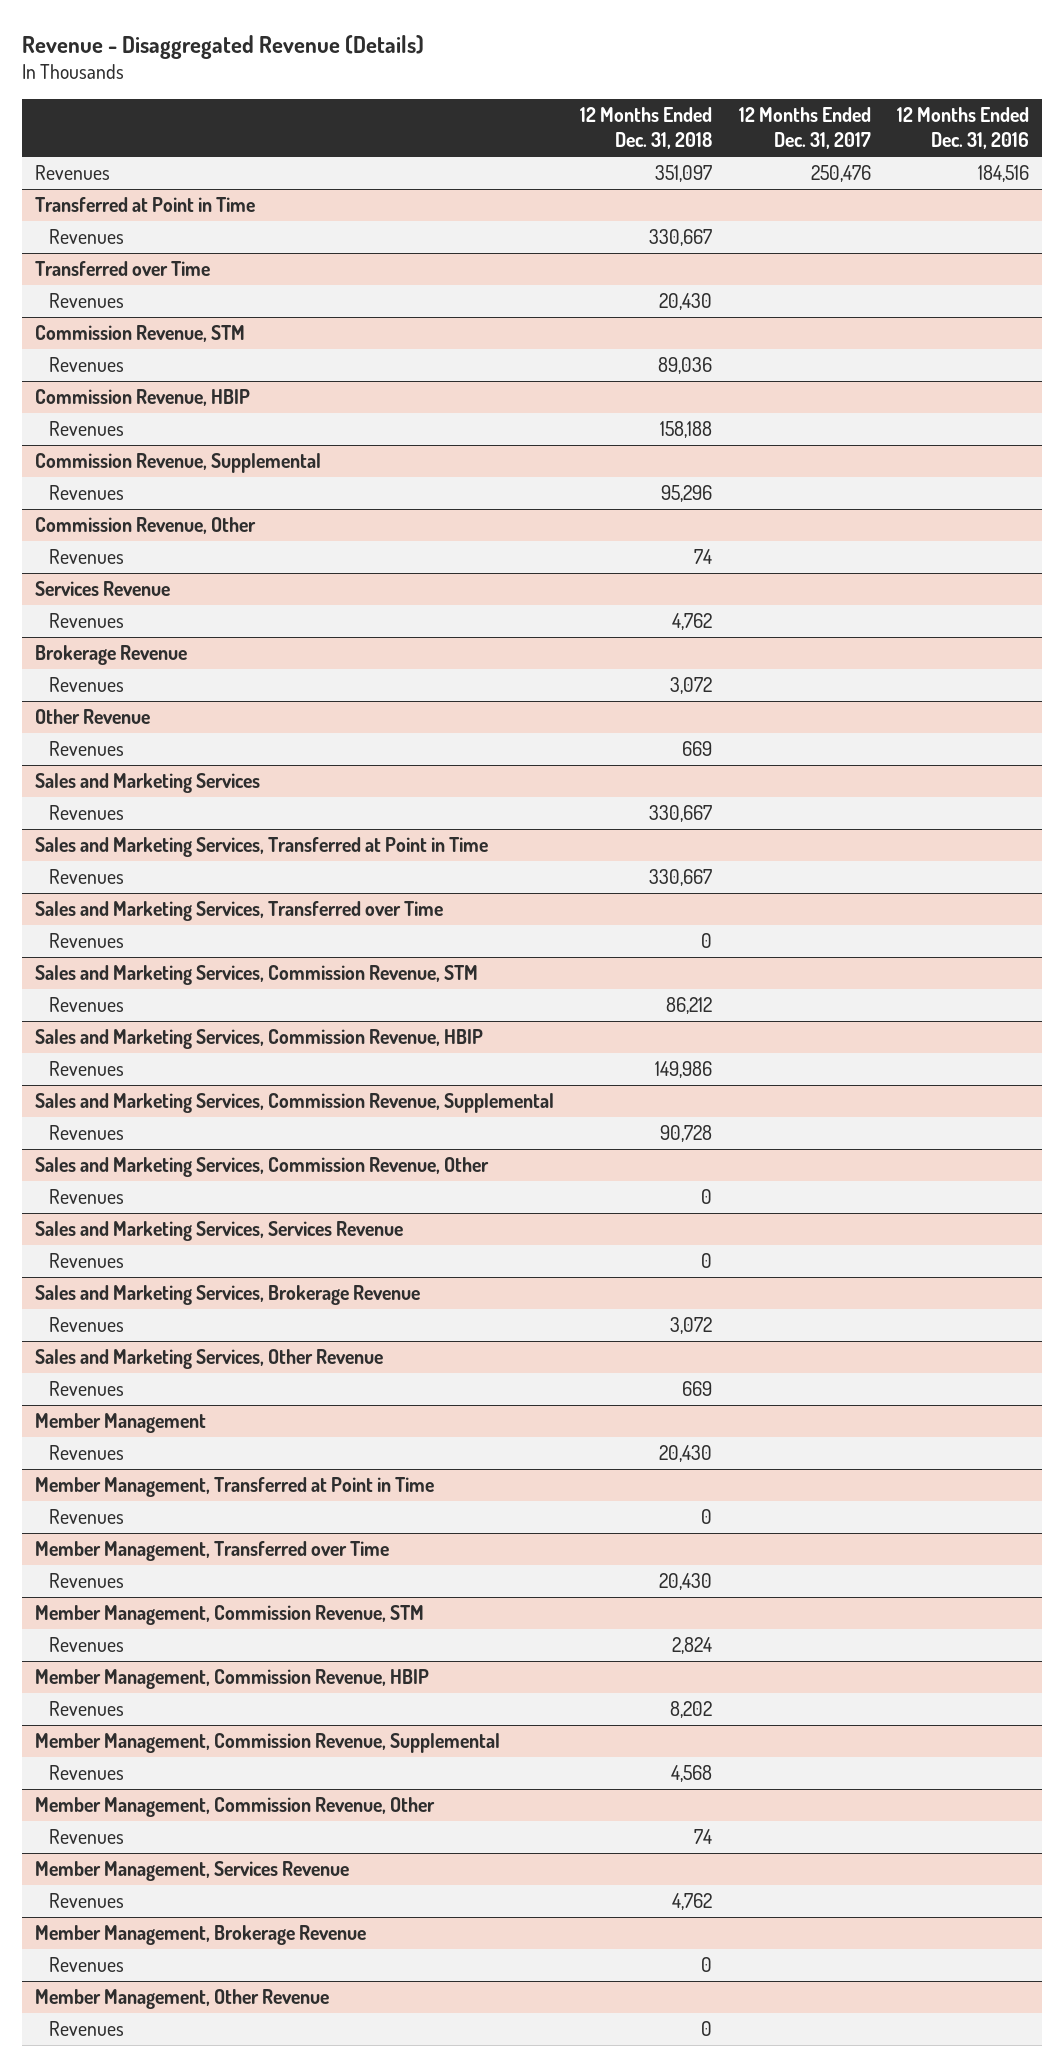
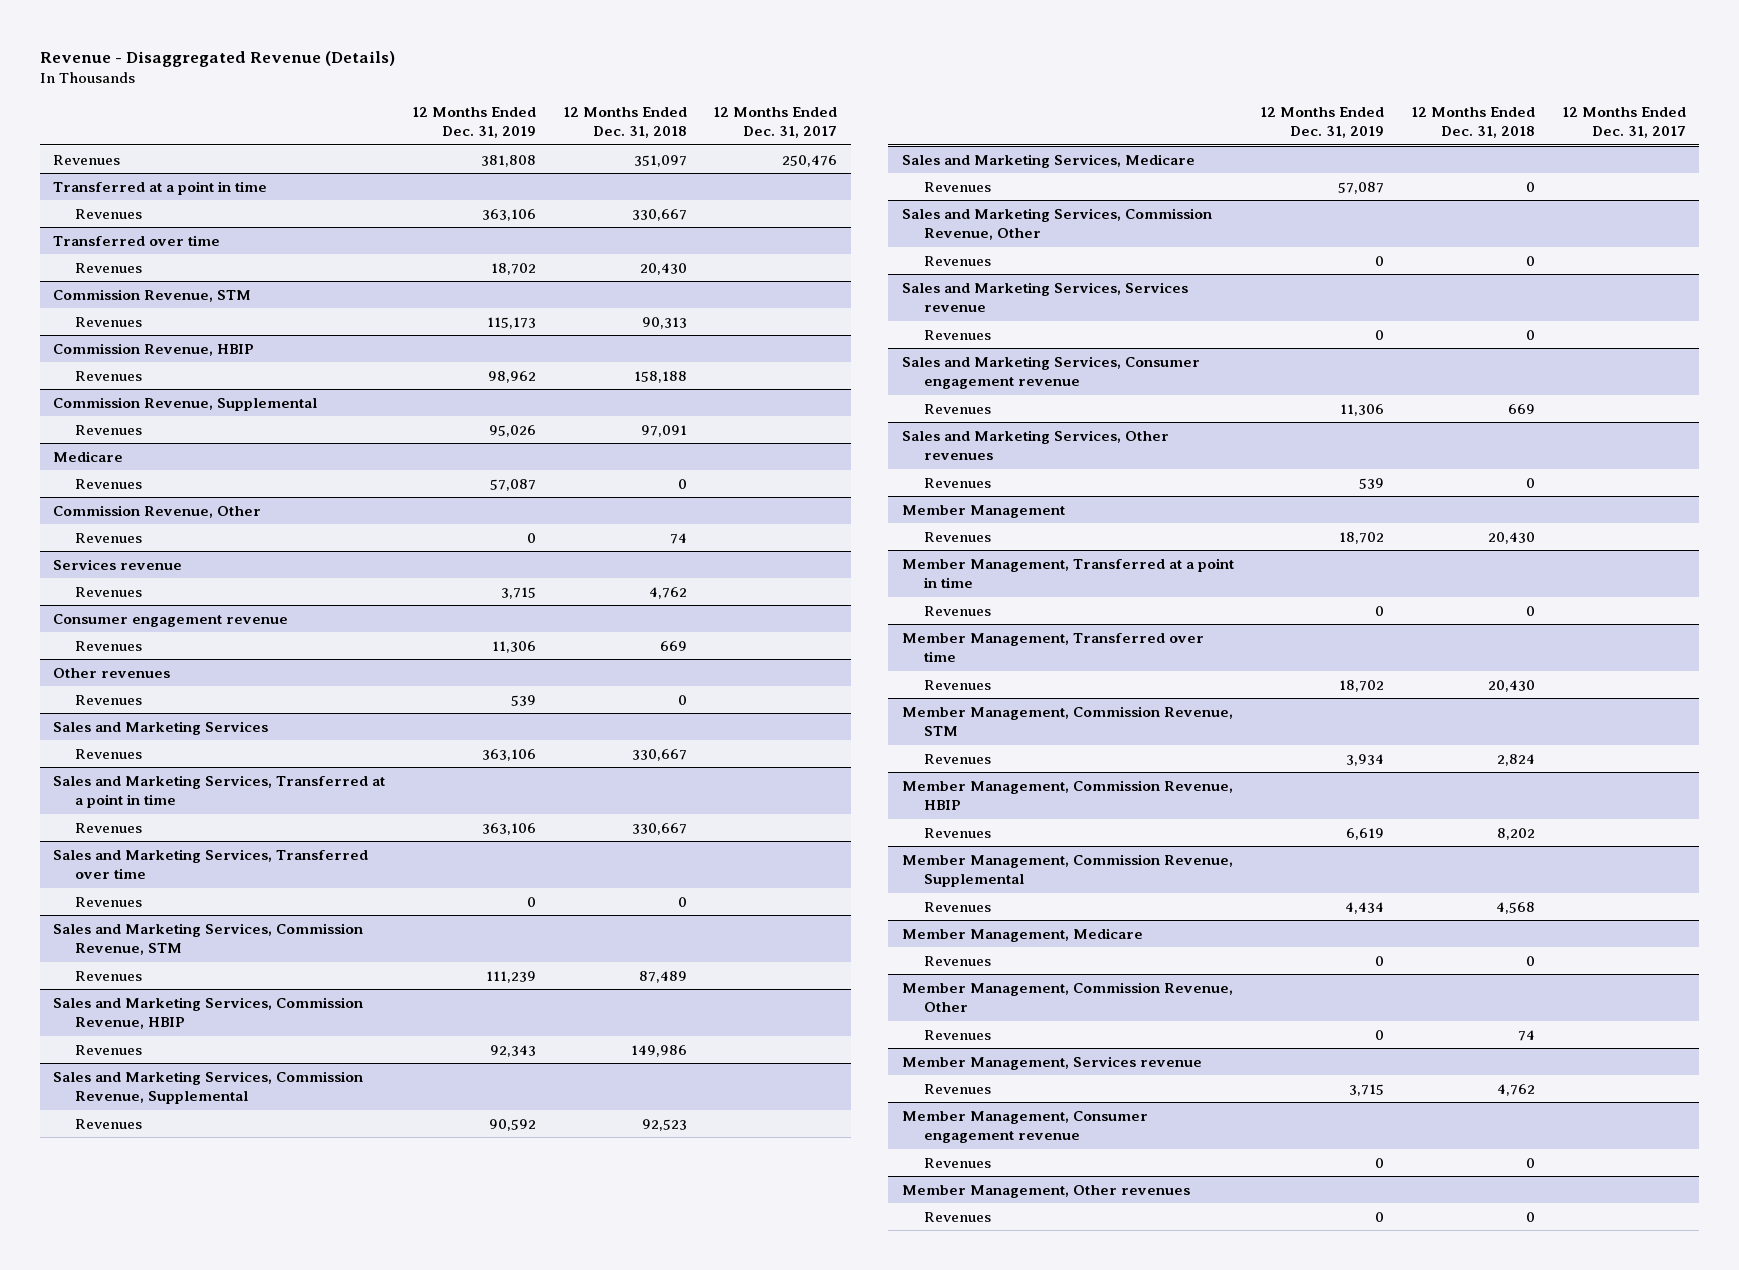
- | 12 Months Ended Dec. 31, 2018 | 12 Months Ended Dec. 31, 2017 | 12 Months Ended Dec. 31, 2016
+ | 12 Months Ended Dec. 31, 2019 | 12 Months Ended Dec. 31, 2018 | 12 Months Ended Dec. 31, 2017
- Transferred at Point in Time
+ Transferred at a point in time
- Transferred over Time
+ Transferred over time
@ Commission Revenue, STM
- Revenues | 89,036 | |
+ Revenues | 115,173 | 90,313 |
@ Commission Revenue, Supplemental
- Revenues | 95,296 | |
+ Revenues | 95,026 | 97,091 |
+ Medicare
+ Revenues | 57,087 | 0 |
- Services Revenue
+ Services revenue
- Brokerage Revenue
- Revenues | 3,072 | |
- Other Revenue
+ Consumer engagement revenue
+ Other revenues
+ Revenues | 539 | 0 |
- Sales and Marketing Services, Transferred at Point in Time
+ Sales and Marketing Services, Transferred at a point in time
- Sales and Marketing Services, Transferred over Time
+ Sales and Marketing Services, Transferred over time
@ Sales and Marketing Services, Commission Revenue, STM
- Revenues | 86,212 | |
+ Revenues | 111,239 | 87,489 |
@ Sales and Marketing Services, Commission Revenue, Supplemental
- Revenues | 90,728 | |
+ Revenues | 90,592 | 92,523 |
+ Sales and Marketing Services, Medicare
+ Revenues | 57,087 | 0 |
- Sales and Marketing Services, Services Revenue
+ Sales and Marketing Services, Services revenue
- Sales and Marketing Services, Brokerage Revenue
- Revenues | 3,072 | |
- Sales and Marketing Services, Other Revenue
+ Sales and Marketing Services, Consumer engagement revenue
+ Sales and Marketing Services, Other revenues
+ Revenues | 539 | 0 |
- Member Management, Transferred at Point in Time
+ Member Management, Transferred at a point in time
- Member Management, Transferred over Time
+ Member Management, Transferred over time
+ Member Management, Medicare
+ Revenues | 0 | 0 |
- Member Management, Services Revenue
+ Member Management, Services revenue
- Member Management, Brokerage Revenue
+ Member Management, Consumer engagement revenue
- Member Management, Other Revenue
+ Member Management, Other revenues

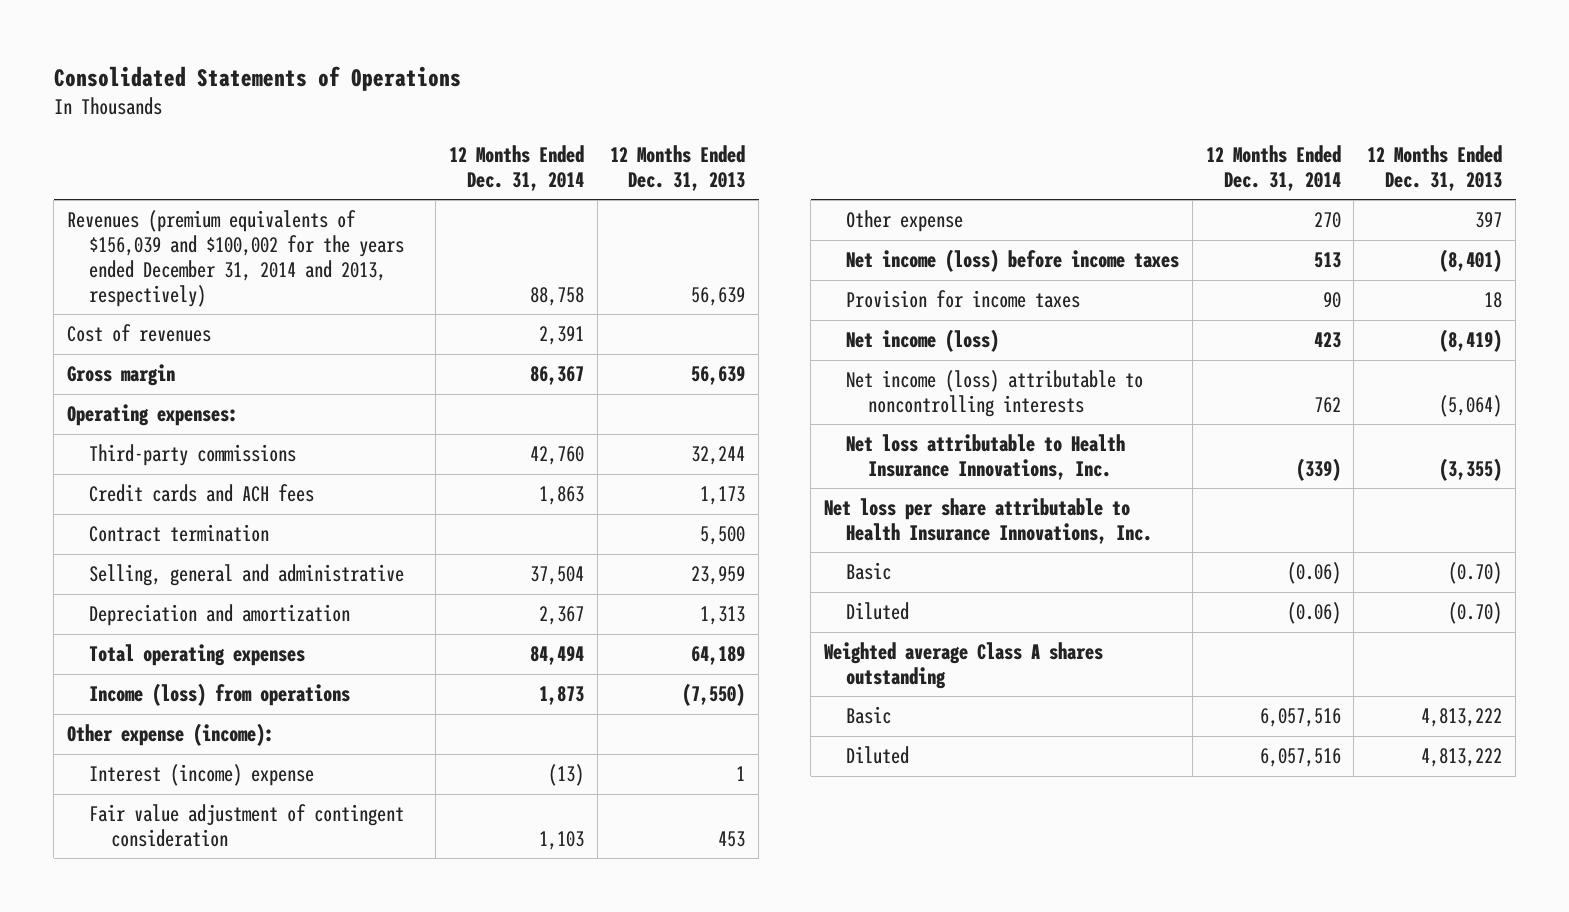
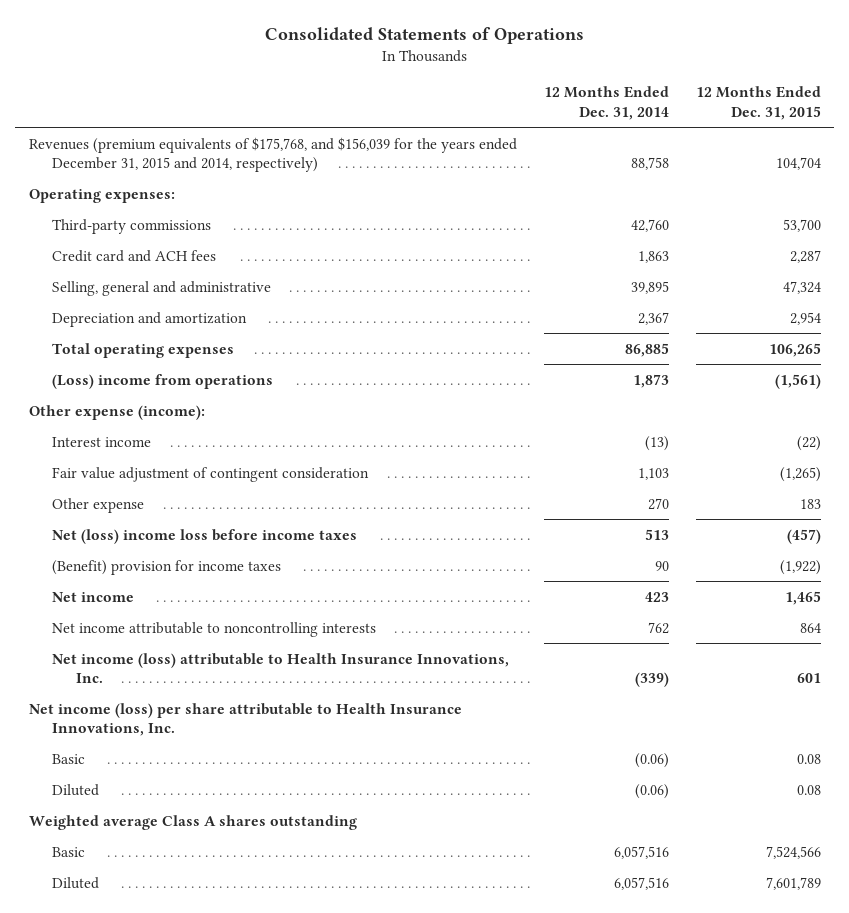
- | 12 Months Ended Dec. 31, 2014 | 12 Months Ended Dec. 31, 2013
+ | 12 Months Ended Dec. 31, 2014 | 12 Months Ended Dec. 31, 2015
- Revenues (premium equivalents of $156,039 and $100,002 for the years ended December 31, 2014 and 2013, respectively) | 88,758 | 56,639
- Cost of revenues | 2,391 |
- Gross margin | 86,367 | 56,639
+ Revenues (premium equivalents of $175,768, and $156,039 for the years ended December 31, 2015 and 2014, respectively) | 88,758 | 104,704
- Credit cards and ACH fees | 1,863 | 1,173
- Contract termination | | 5,500
- Selling, general and administrative | 37,504 | 23,959
+ Credit card and ACH fees | 1,863 | 2,287
+ Selling, general and administrative | 39,895 | 47,324
- Total operating expenses | 84,494 | 64,189
- Income (loss) from operations | 1,873 | (7,550)
+ Total operating expenses | 86,885 | 106,265
+ (Loss) income from operations | 1,873 | (1,561)
- Interest (income) expense | (13) | 1
+ Interest income | (13) | (22)
- Net income (loss) before income taxes | 513 | (8,401)
- Provision for income taxes | 90 | 18
- Net income (loss) | 423 | (8,419)
- Net income (loss) attributable to noncontrolling interests | 762 | (5,064)
- Net loss attributable to Health Insurance Innovations, Inc. | (339) | (3,355)
- Net loss per share attributable to Health Insurance Innovations, Inc.
+ Net (loss) income loss before income taxes | 513 | (457)
+ (Benefit) provision for income taxes | 90 | (1,922)
+ Net income | 423 | 1,465
+ Net income attributable to noncontrolling interests | 762 | 864
+ Net income (loss) attributable to Health Insurance Innovations, Inc. | (339) | 601
+ Net income (loss) per share attributable to Health Insurance Innovations, Inc.

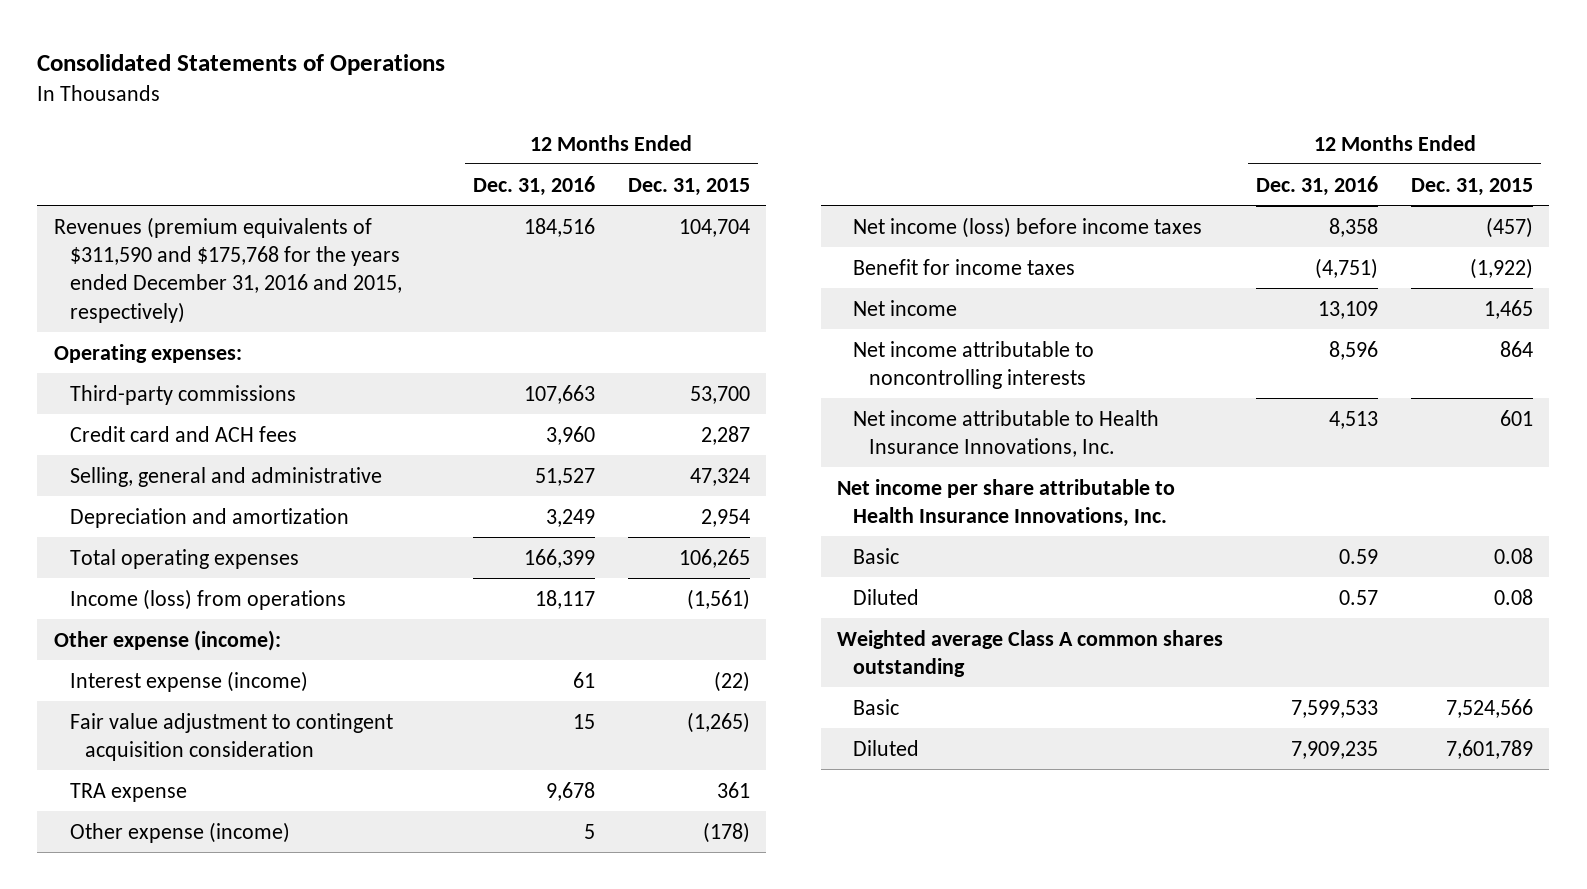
- | 12 Months Ended Dec. 31, 2014 | 12 Months Ended Dec. 31, 2015
+ | 12 Months Ended Dec. 31, 2016 | 12 Months Ended Dec. 31, 2015
- Revenues (premium equivalents of $175,768, and $156,039 for the years ended December 31, 2015 and 2014, respectively) | 88,758 | 104,704
+ Revenues (premium equivalents of $311,590 and $175,768 for the years ended December 31, 2016 and 2015, respectively) | 184,516 | 104,704
- (Loss) income from operations | 1,873 | (1,561)
+ Income (loss) from operations | 18,117 | (1,561)
- Interest income | (13) | (22)
- Fair value adjustment of contingent consideration | 1,103 | (1,265)
- Other expense | 270 | 183
- Net (loss) income loss before income taxes | 513 | (457)
- (Benefit) provision for income taxes | 90 | (1,922)
+ Interest expense (income) | 61 | (22)
+ Fair value adjustment to contingent acquisition consideration | 15 | (1,265)
+ TRA expense | 9,678 | 361
+ Other expense (income) | 5 | (178)
+ Net income (loss) before income taxes | 8,358 | (457)
+ Benefit for income taxes | (4,751) | (1,922)
- Net income (loss) attributable to Health Insurance Innovations, Inc. | (339) | 601
- Net income (loss) per share attributable to Health Insurance Innovations, Inc.
+ Net income attributable to Health Insurance Innovations, Inc. | 4,513 | 601
+ Net income per share attributable to Health Insurance Innovations, Inc.
- Weighted average Class A shares outstanding
+ Weighted average Class A common shares outstanding

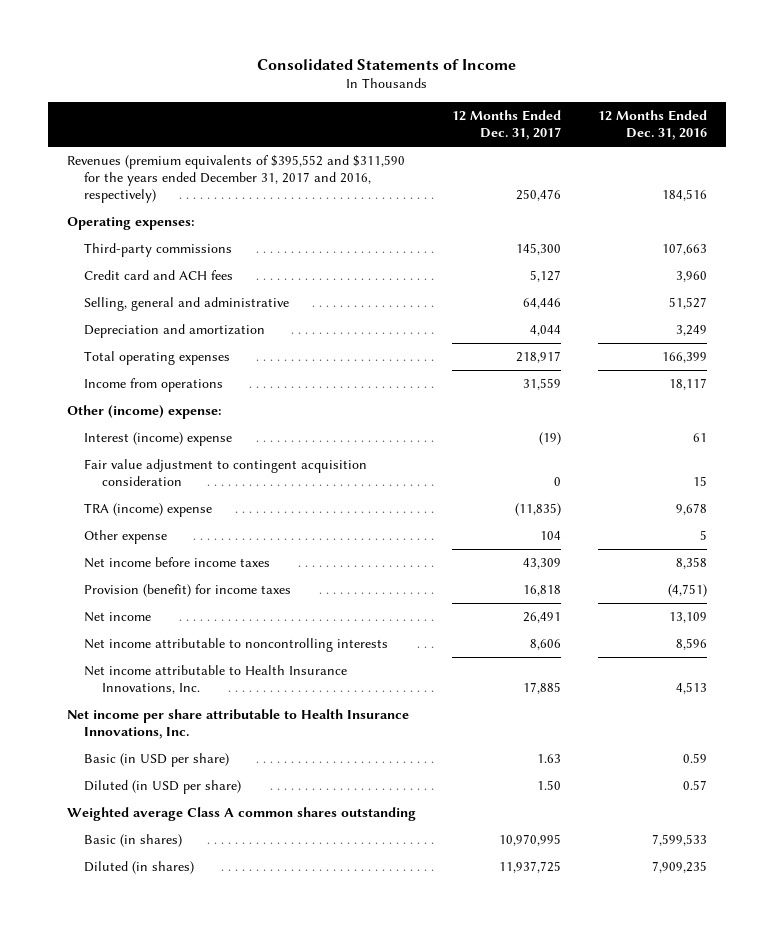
- Consolidated Statements of Operations
+ Consolidated Statements of Income
- | 12 Months Ended Dec. 31, 2016 | 12 Months Ended Dec. 31, 2015
+ | 12 Months Ended Dec. 31, 2017 | 12 Months Ended Dec. 31, 2016
- Revenues (premium equivalents of $311,590 and $175,768 for the years ended December 31, 2016 and 2015, respectively) | 184,516 | 104,704
+ Revenues (premium equivalents of $395,552 and $311,590 for the years ended December 31, 2017 and 2016, respectively) | 250,476 | 184,516
- Income (loss) from operations | 18,117 | (1,561)
- Other expense (income):
- Interest expense (income) | 61 | (22)
+ Income from operations | 31,559 | 18,117
+ Other (income) expense:
+ Interest (income) expense | (19) | 61
- TRA expense | 9,678 | 361
- Other expense (income) | 5 | (178)
- Net income (loss) before income taxes | 8,358 | (457)
- Benefit for income taxes | (4,751) | (1,922)
+ TRA (income) expense | (11,835) | 9,678
+ Other expense | 104 | 5
+ Net income before income taxes | 43,309 | 8,358
+ Provision (benefit) for income taxes | 16,818 | (4,751)
- Basic | 0.59 | 0.08
- Diluted | 0.57 | 0.08
+ Basic (in USD per share) | 1.63 | 0.59
+ Diluted (in USD per share) | 1.50 | 0.57
- Basic | 7,599,533 | 7,524,566
- Diluted | 7,909,235 | 7,601,789
+ Basic (in shares) | 10,970,995 | 7,599,533
+ Diluted (in shares) | 11,937,725 | 7,909,235

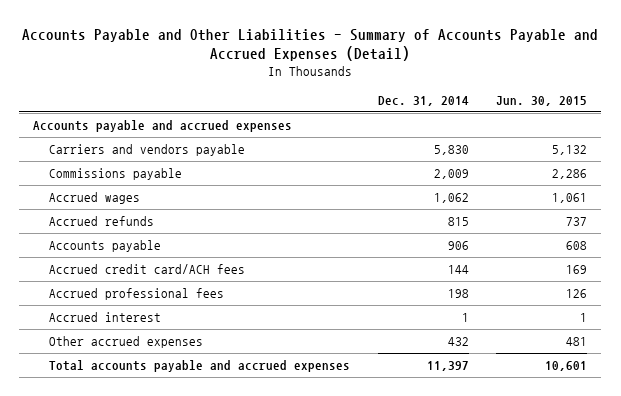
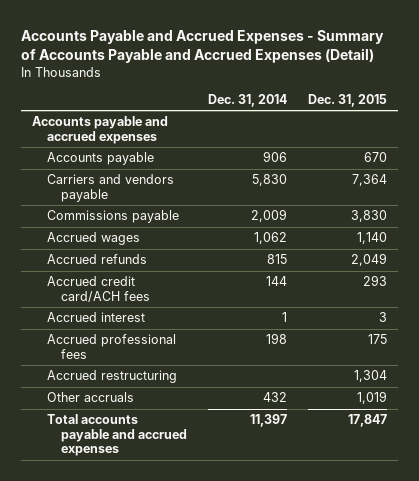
- Accounts Payable and Other Liabilities - Summary of Accounts Payable and Accrued Expenses (Detail)
+ Accounts Payable and Accrued Expenses - Summary of Accounts Payable and Accrued Expenses (Detail)
- | Dec. 31, 2014 | Jun. 30, 2015
+ | Dec. 31, 2014 | Dec. 31, 2015
moved up: Accounts payable | 906 | 670
- Other accrued expenses | 432 | 481
moved down: Accrued professional fees | 198 | 175
+ Accrued restructuring | | 1,304
+ Other accruals | 432 | 1,019

